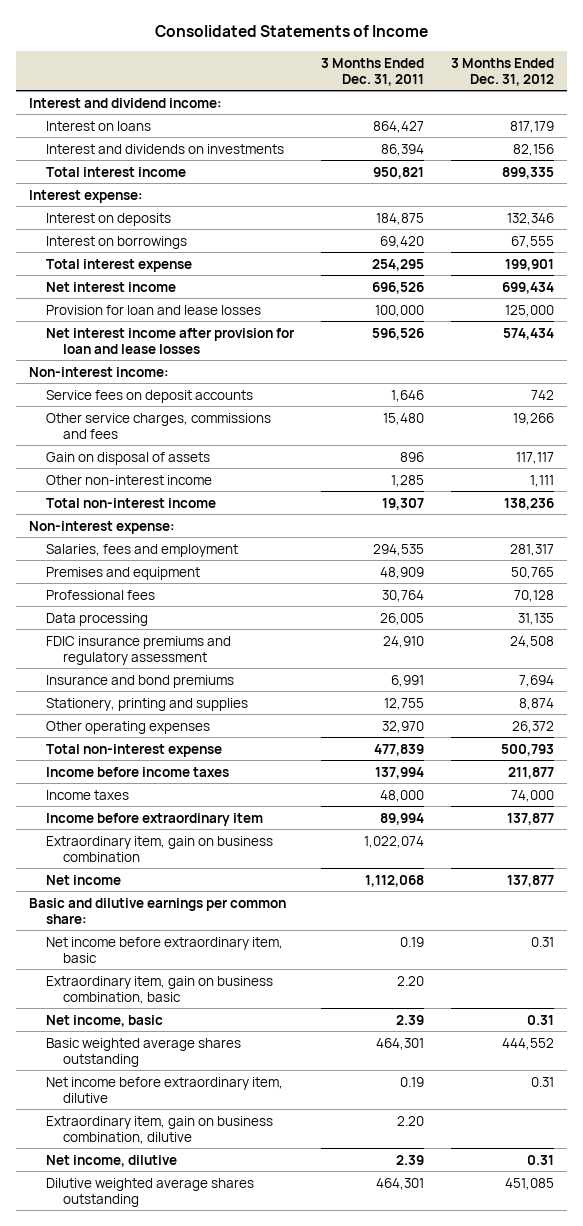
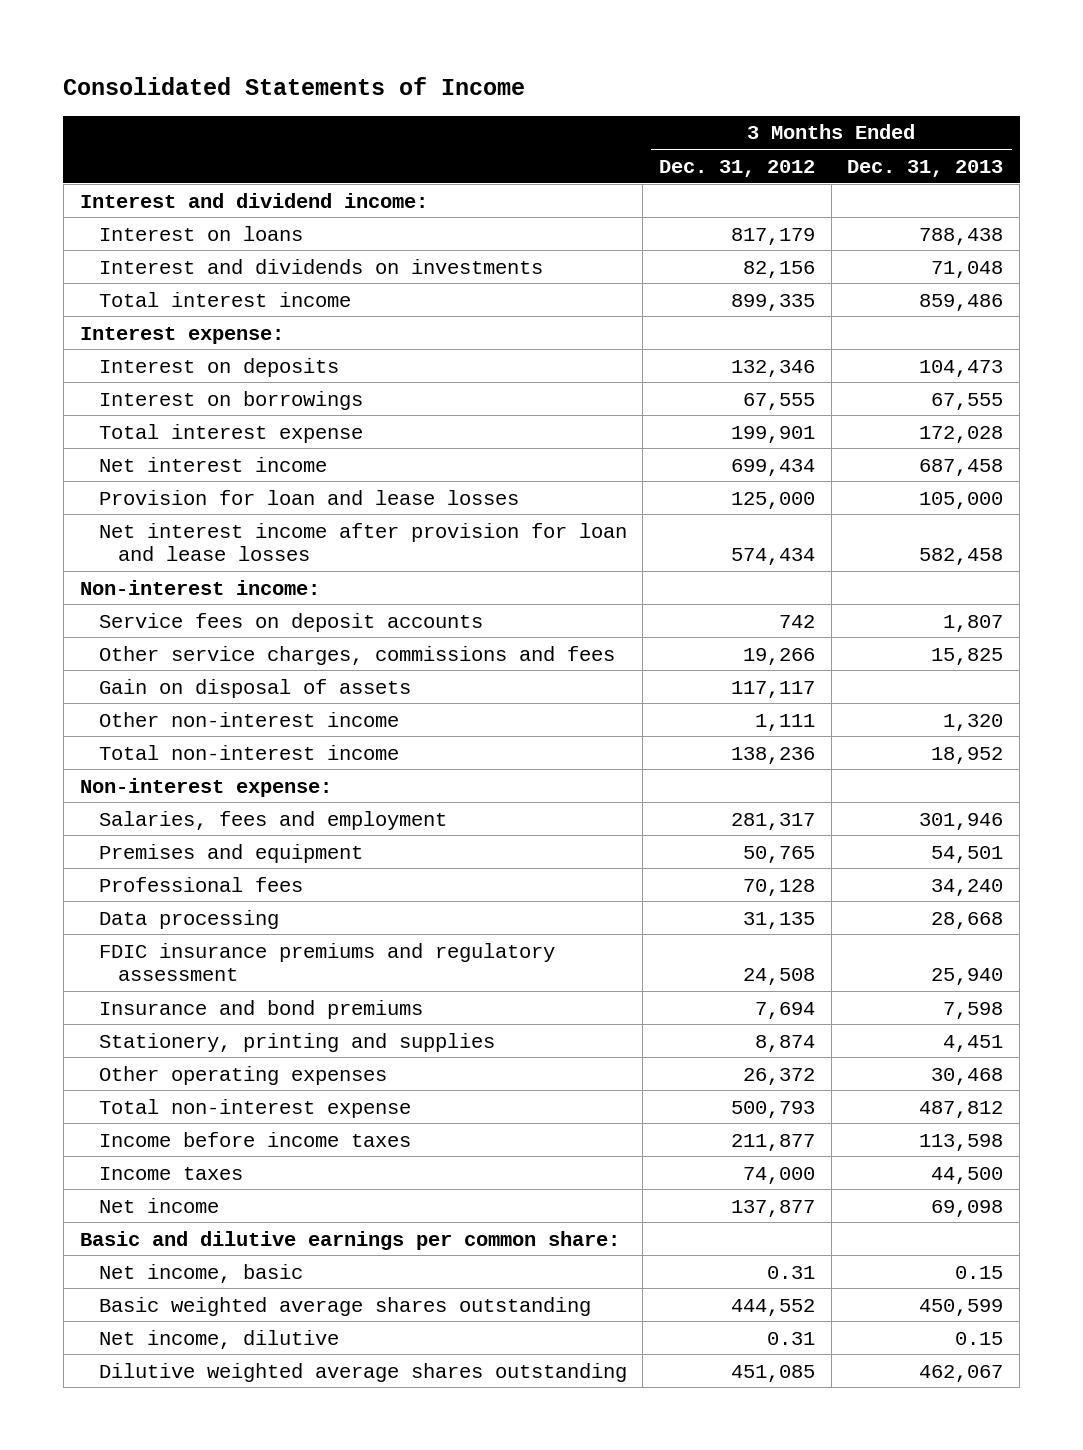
- | 3 Months Ended Dec. 31, 2011 | 3 Months Ended Dec. 31, 2012
+ | 3 Months Ended Dec. 31, 2012 | 3 Months Ended Dec. 31, 2013
- Income before extraordinary item | 89,994 | 137,877
- Extraordinary item, gain on business combination | 1,022,074 |
- Net income before extraordinary item, basic | 0.19 | 0.31
- Extraordinary item, gain on business combination, basic | 2.20 |
- Net income before extraordinary item, dilutive | 0.19 | 0.31
- Extraordinary item, gain on business combination, dilutive | 2.20 |

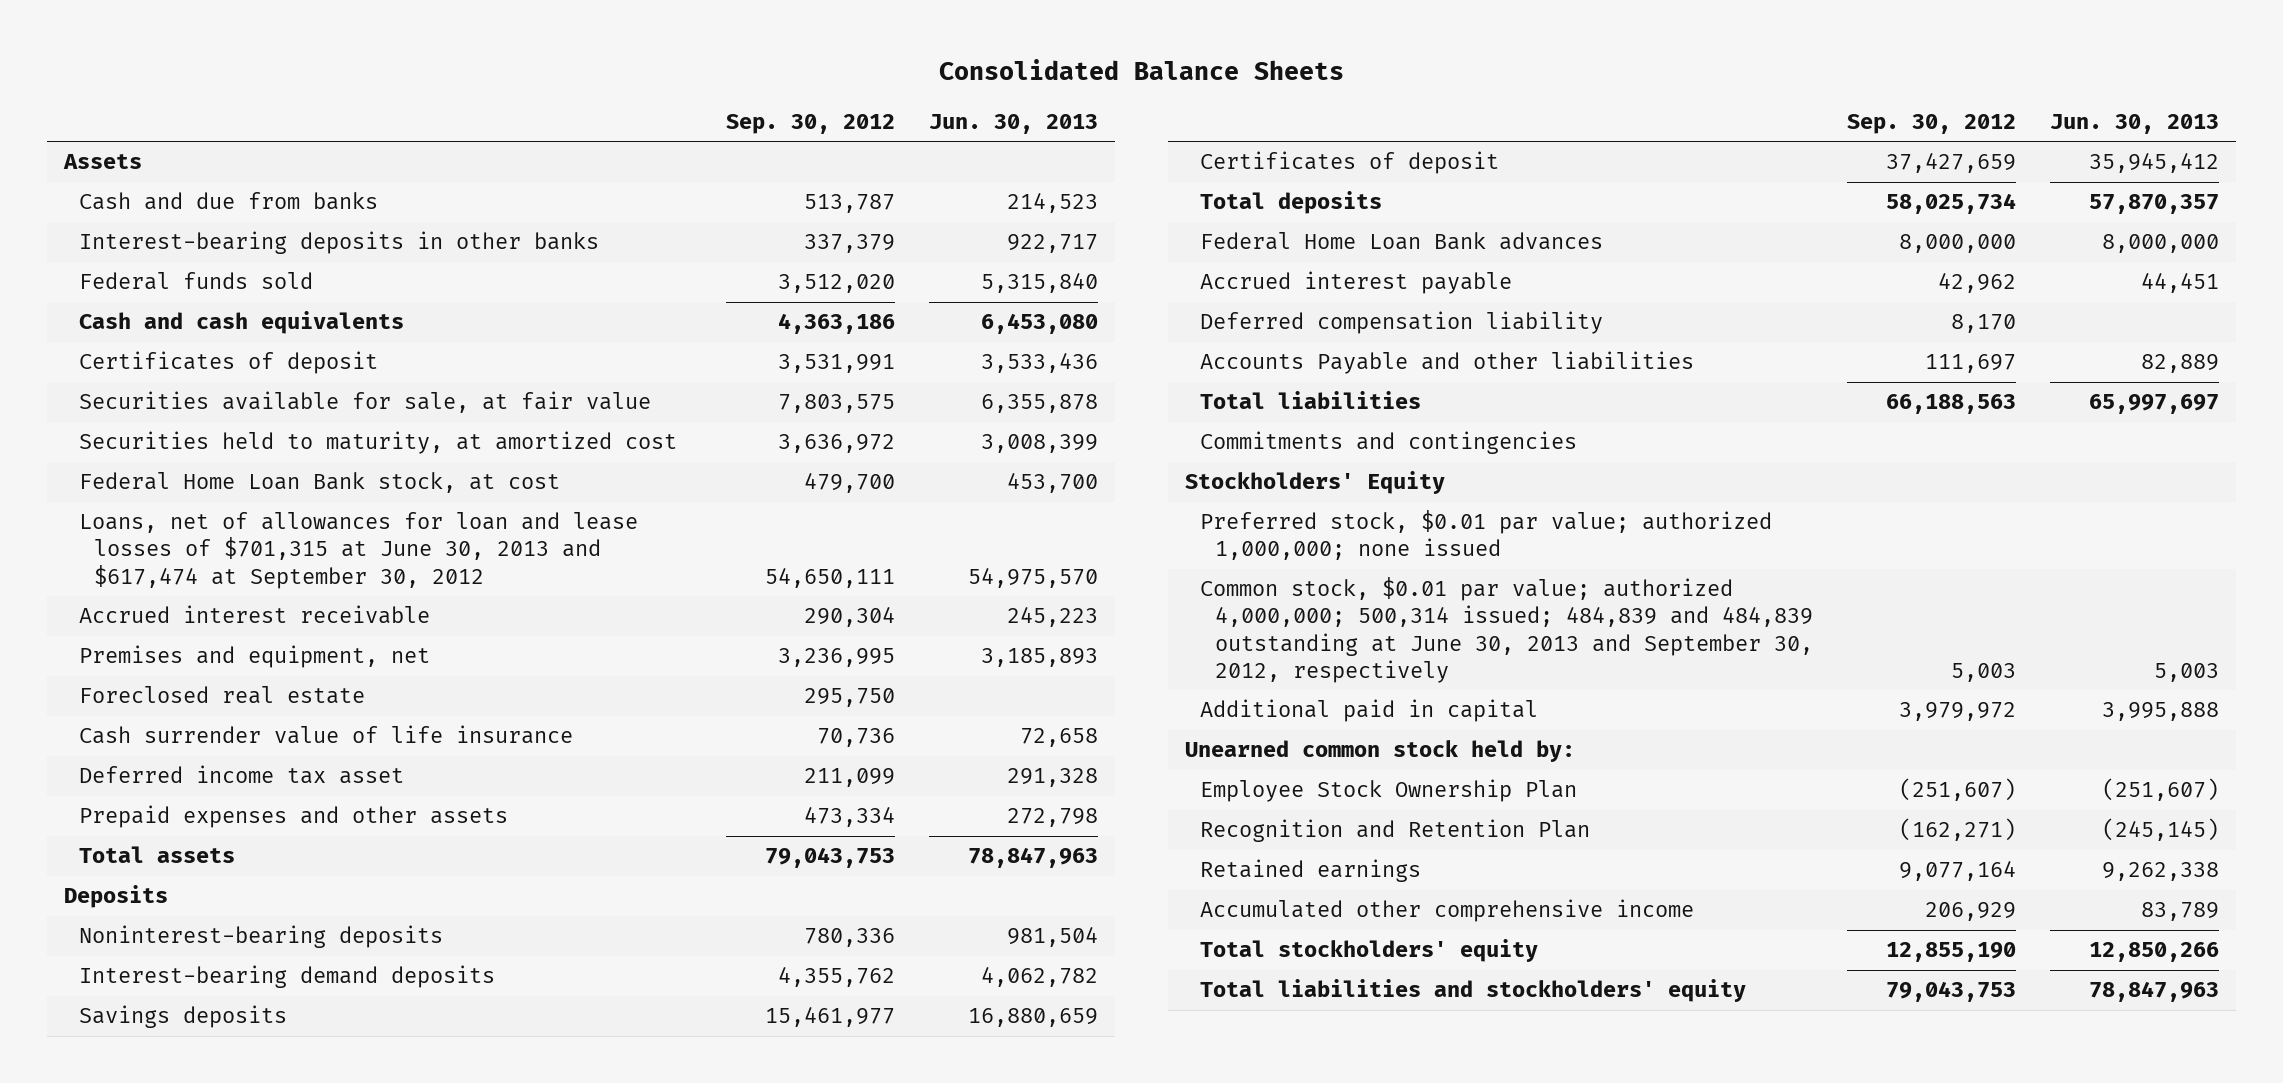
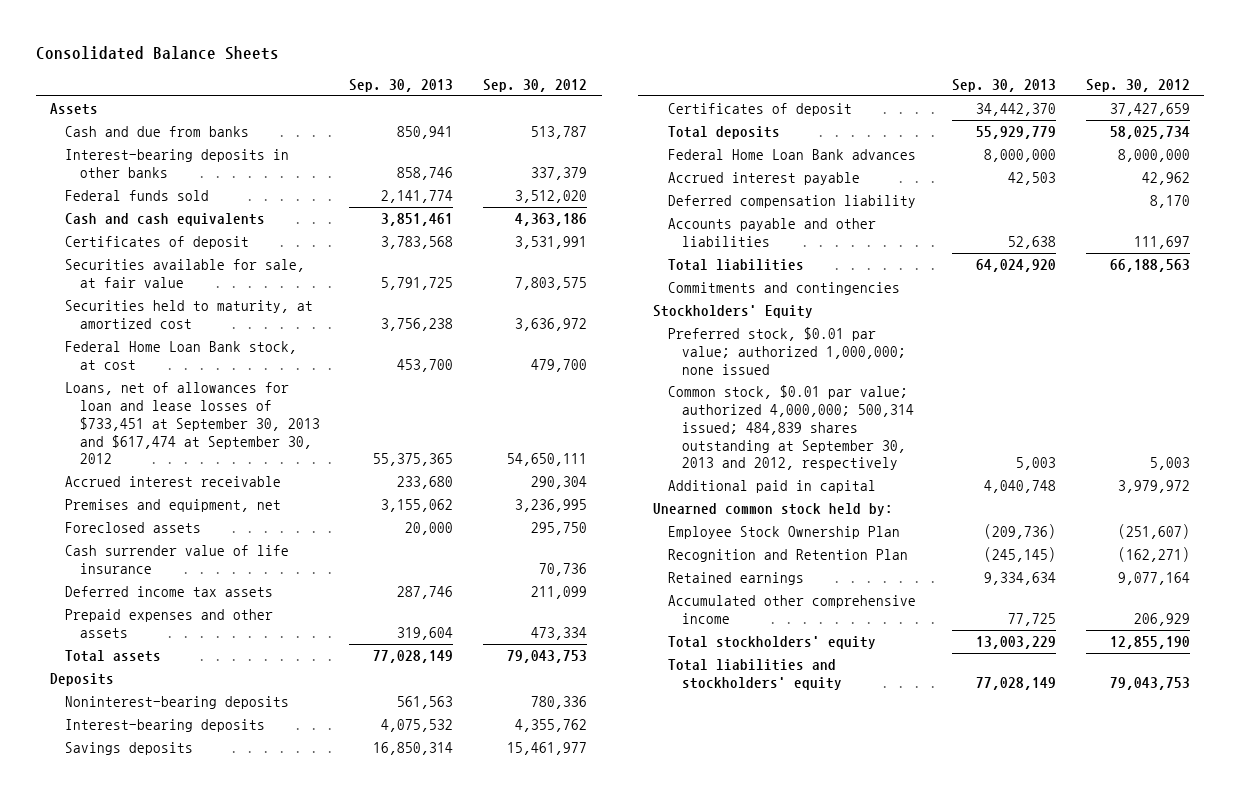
- | Sep. 30, 2012 | Jun. 30, 2013
+ | Sep. 30, 2013 | Sep. 30, 2012
- Loans, net of allowances for loan and lease losses of $701,315 at June 30, 2013 and $617,474 at September 30, 2012 | 54,650,111 | 54,975,570
+ Loans, net of allowances for loan and lease losses of $733,451 at September 30, 2013 and $617,474 at September 30, 2012 | 55,375,365 | 54,650,111
- Foreclosed real estate | 295,750 |
+ Foreclosed assets | 20,000 | 295,750
- Deferred income tax asset | 211,099 | 291,328
+ Deferred income tax assets | 287,746 | 211,099
- Interest-bearing demand deposits | 4,355,762 | 4,062,782
+ Interest-bearing deposits | 4,075,532 | 4,355,762
- Accounts Payable and other liabilities | 111,697 | 82,889
+ Accounts payable and other liabilities | 52,638 | 111,697
- Common stock, $0.01 par value; authorized 4,000,000; 500,314 issued; 484,839 and 484,839 outstanding at June 30, 2013 and September 30, 2012, respectively | 5,003 | 5,003
+ Common stock, $0.01 par value; authorized 4,000,000; 500,314 issued; 484,839 shares outstanding at September 30, 2013 and 2012, respectively | 5,003 | 5,003

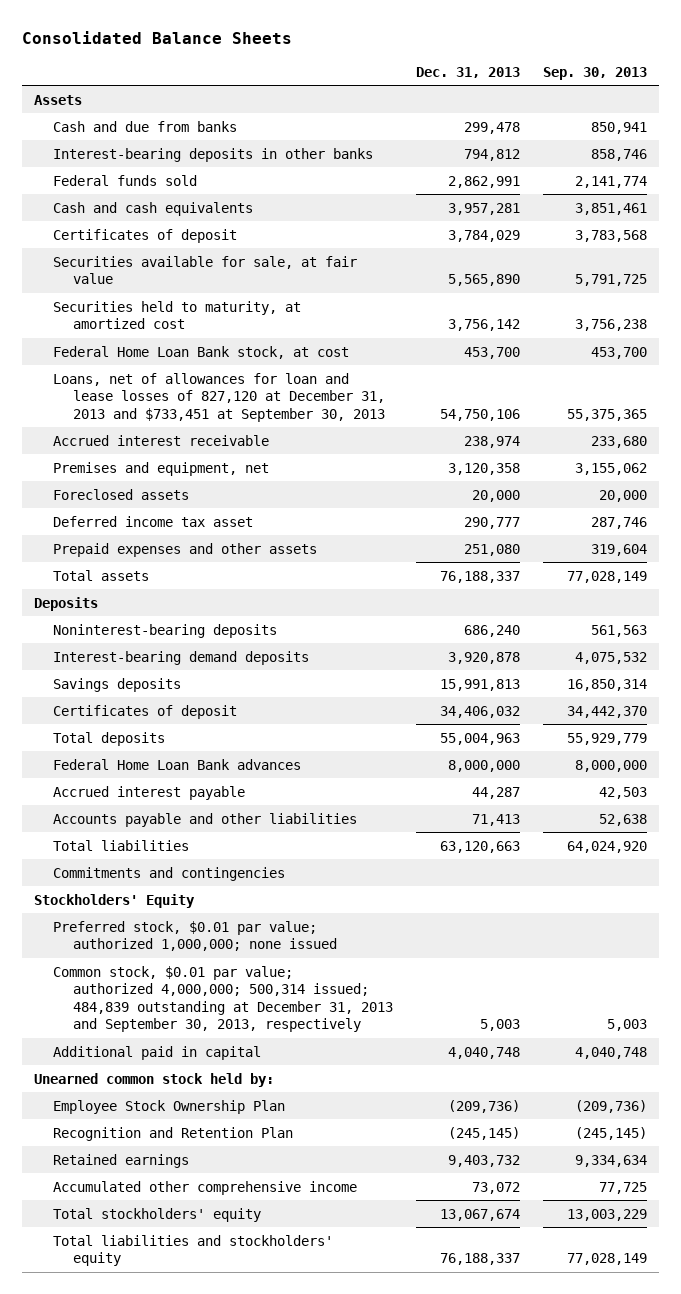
- | Sep. 30, 2013 | Sep. 30, 2012
+ | Dec. 31, 2013 | Sep. 30, 2013
- Loans, net of allowances for loan and lease losses of $733,451 at September 30, 2013 and $617,474 at September 30, 2012 | 55,375,365 | 54,650,111
+ Loans, net of allowances for loan and lease losses of 827,120 at December 31, 2013 and $733,451 at September 30, 2013 | 54,750,106 | 55,375,365
- Cash surrender value of life insurance | | 70,736
- Deferred income tax assets | 287,746 | 211,099
+ Deferred income tax asset | 290,777 | 287,746
- Interest-bearing deposits | 4,075,532 | 4,355,762
+ Interest-bearing demand deposits | 3,920,878 | 4,075,532
- Deferred compensation liability | | 8,170
- Common stock, $0.01 par value; authorized 4,000,000; 500,314 issued; 484,839 shares outstanding at September 30, 2013 and 2012, respectively | 5,003 | 5,003
+ Common stock, $0.01 par value; authorized 4,000,000; 500,314 issued; 484,839 outstanding at December 31, 2013 and September 30, 2013, respectively | 5,003 | 5,003

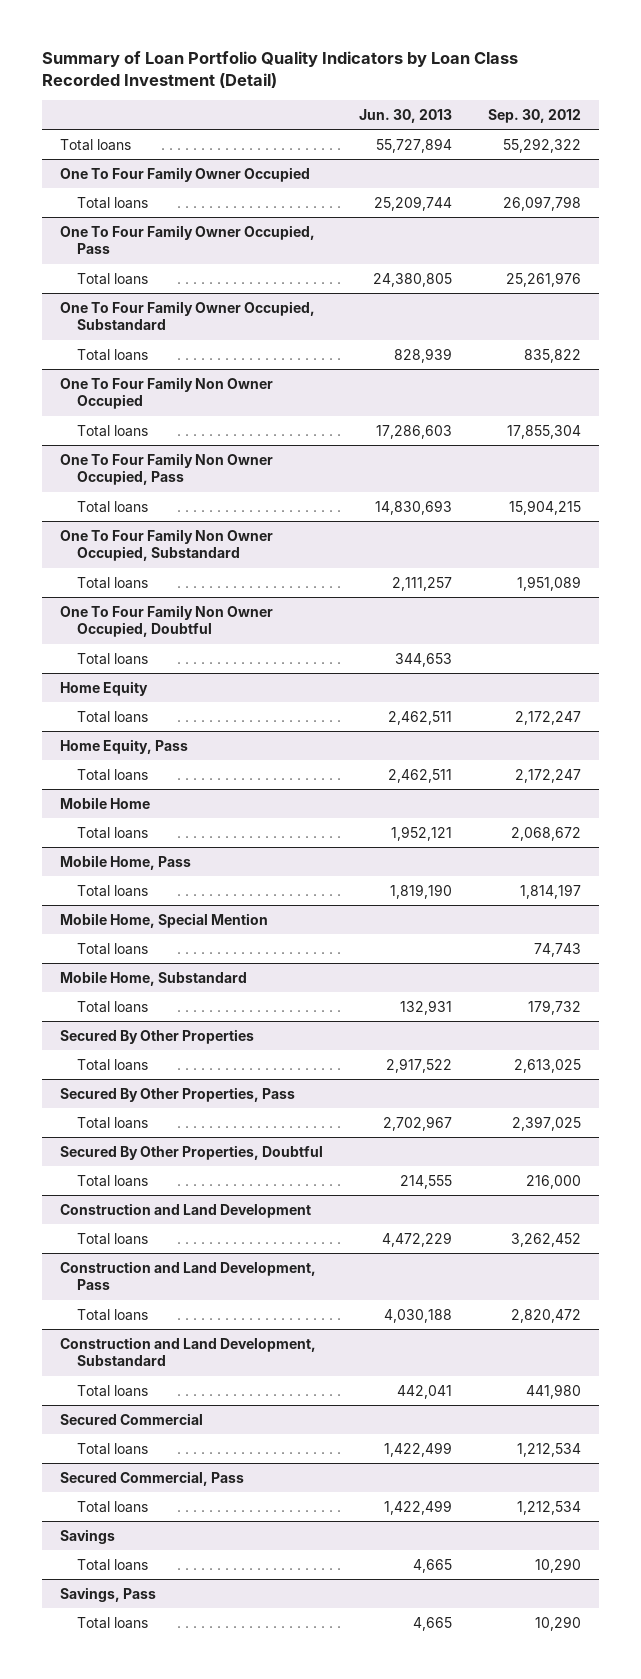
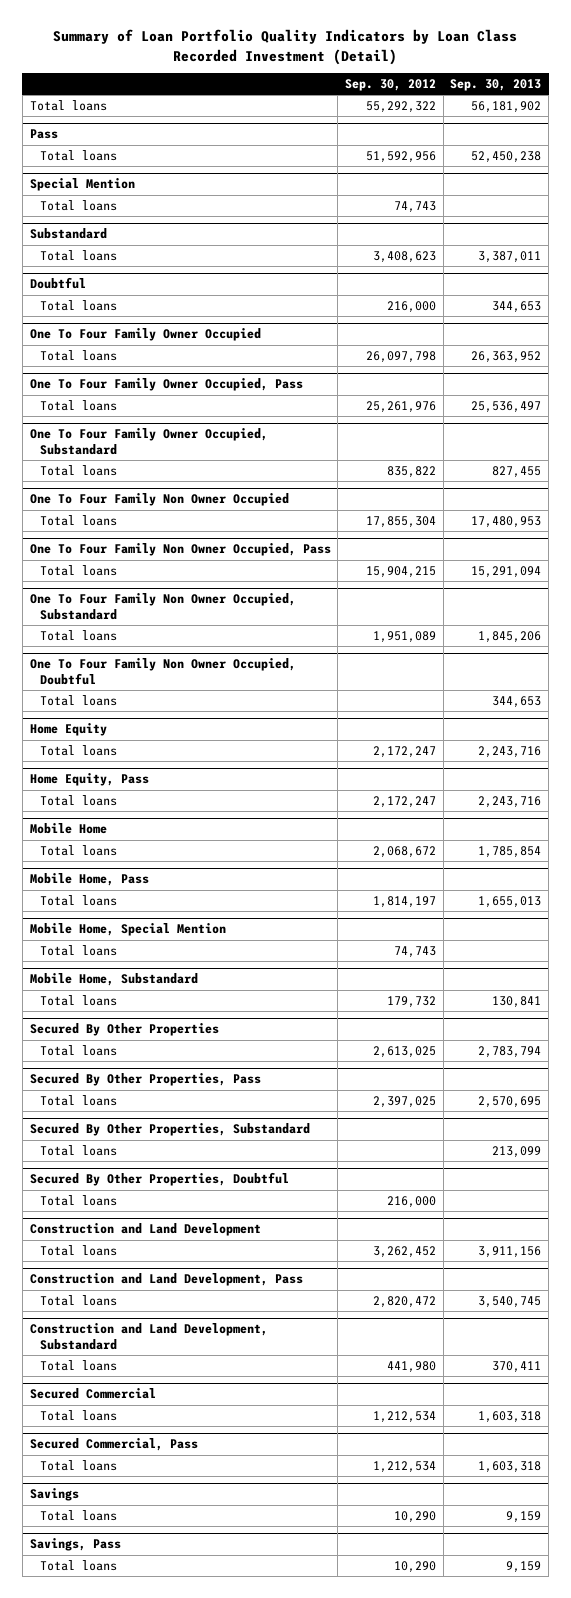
- | Jun. 30, 2013 | Sep. 30, 2012
+ | Sep. 30, 2012 | Sep. 30, 2013
+ Pass
+ Total loans | 51,592,956 | 52,450,238
+ Special Mention
+ Total loans | 74,743 |
+ Substandard
+ Total loans | 3,408,623 | 3,387,011
+ Doubtful
+ Total loans | 216,000 | 344,653
+ Secured By Other Properties, Substandard
+ Total loans | | 213,099

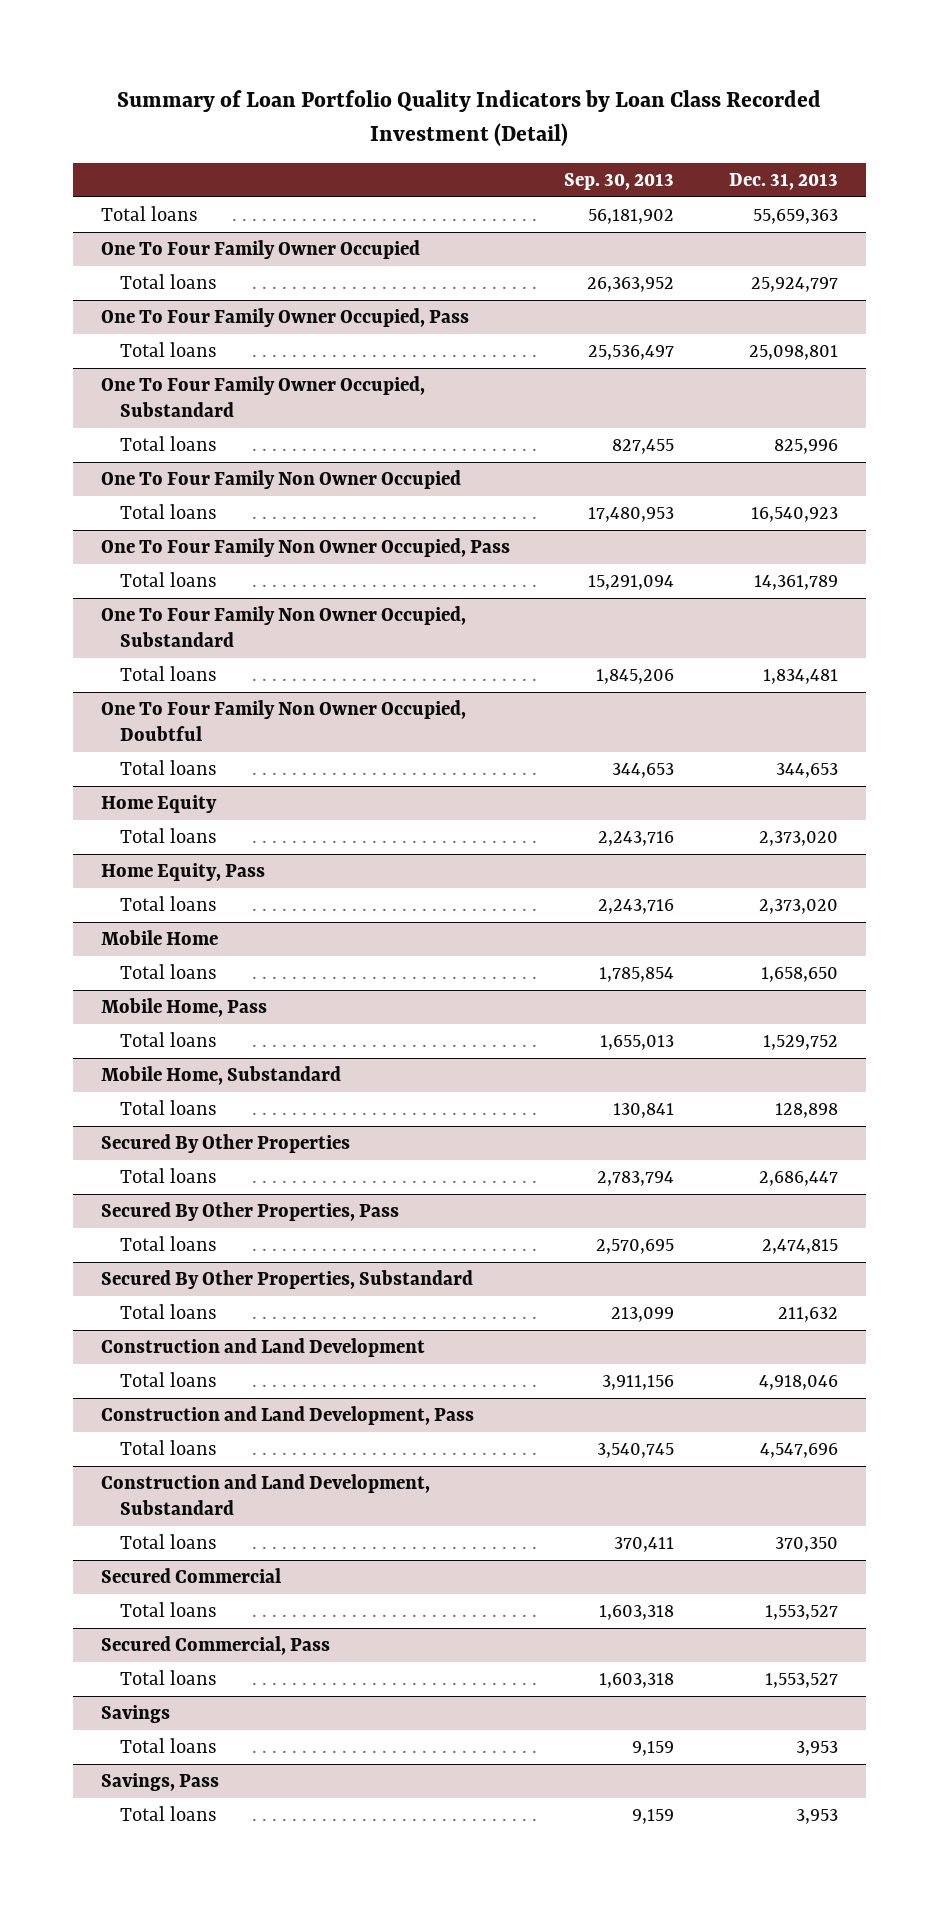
- | Sep. 30, 2012 | Sep. 30, 2013
+ | Sep. 30, 2013 | Dec. 31, 2013
- Pass
- Total loans | 51,592,956 | 52,450,238
- Special Mention
- Total loans | 74,743 |
- Substandard
- Total loans | 3,408,623 | 3,387,011
- Doubtful
- Total loans | 216,000 | 344,653
- Mobile Home, Special Mention
- Total loans | 74,743 |
- Secured By Other Properties, Doubtful
- Total loans | 216,000 |

